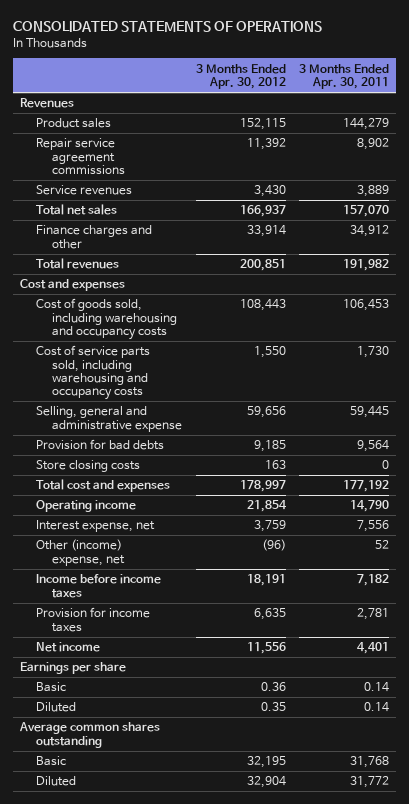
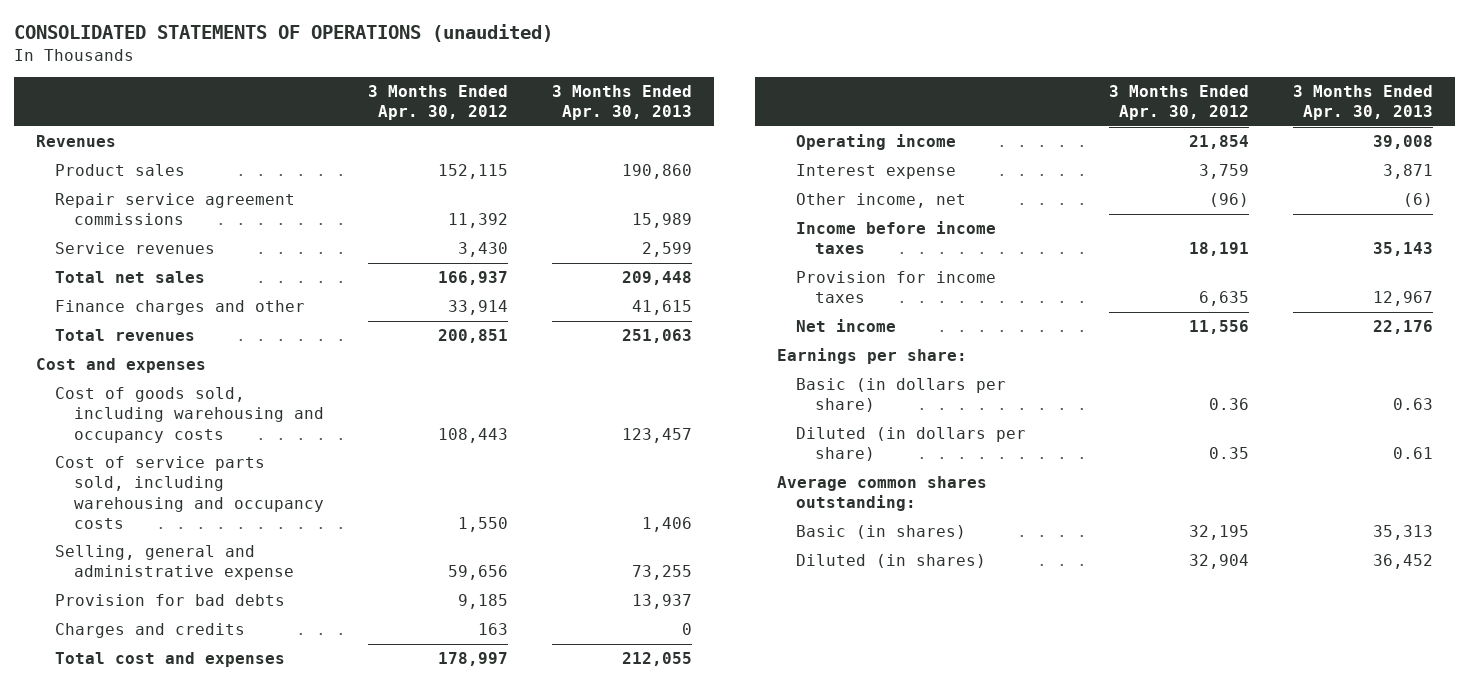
- CONSOLIDATED STATEMENTS OF OPERATIONS
+ CONSOLIDATED STATEMENTS OF OPERATIONS (unaudited)
- | 3 Months Ended Apr. 30, 2012 | 3 Months Ended Apr. 30, 2011
+ | 3 Months Ended Apr. 30, 2012 | 3 Months Ended Apr. 30, 2013
- Store closing costs | 163 | 0
+ Charges and credits | 163 | 0
- Interest expense, net | 3,759 | 7,556
- Other (income) expense, net | (96) | 52
+ Interest expense | 3,759 | 3,871
+ Other income, net | (96) | (6)
- Earnings per share
- Basic | 0.36 | 0.14
- Diluted | 0.35 | 0.14
- Average common shares outstanding
- Basic | 32,195 | 31,768
- Diluted | 32,904 | 31,772
+ Earnings per share:
+ Basic (in dollars per share) | 0.36 | 0.63
+ Diluted (in dollars per share) | 0.35 | 0.61
+ Average common shares outstanding:
+ Basic (in shares) | 32,195 | 35,313
+ Diluted (in shares) | 32,904 | 36,452

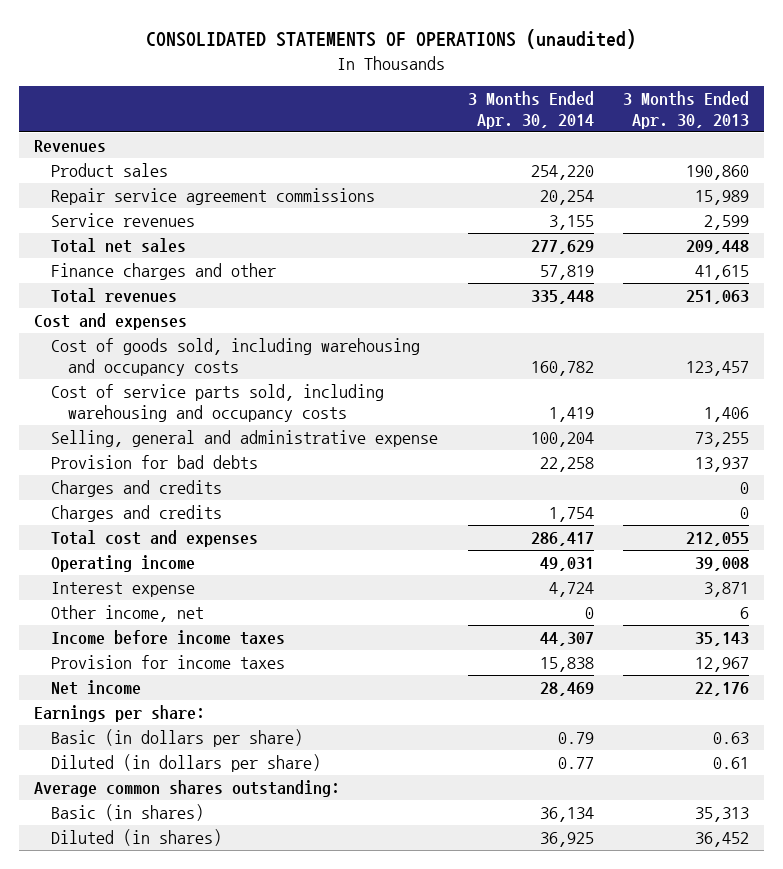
- | 3 Months Ended Apr. 30, 2012 | 3 Months Ended Apr. 30, 2013
+ | 3 Months Ended Apr. 30, 2014 | 3 Months Ended Apr. 30, 2013
+ Charges and credits | 1,754 | 0
- Other income, net | (96) | (6)
+ Other income, net | 0 | 6

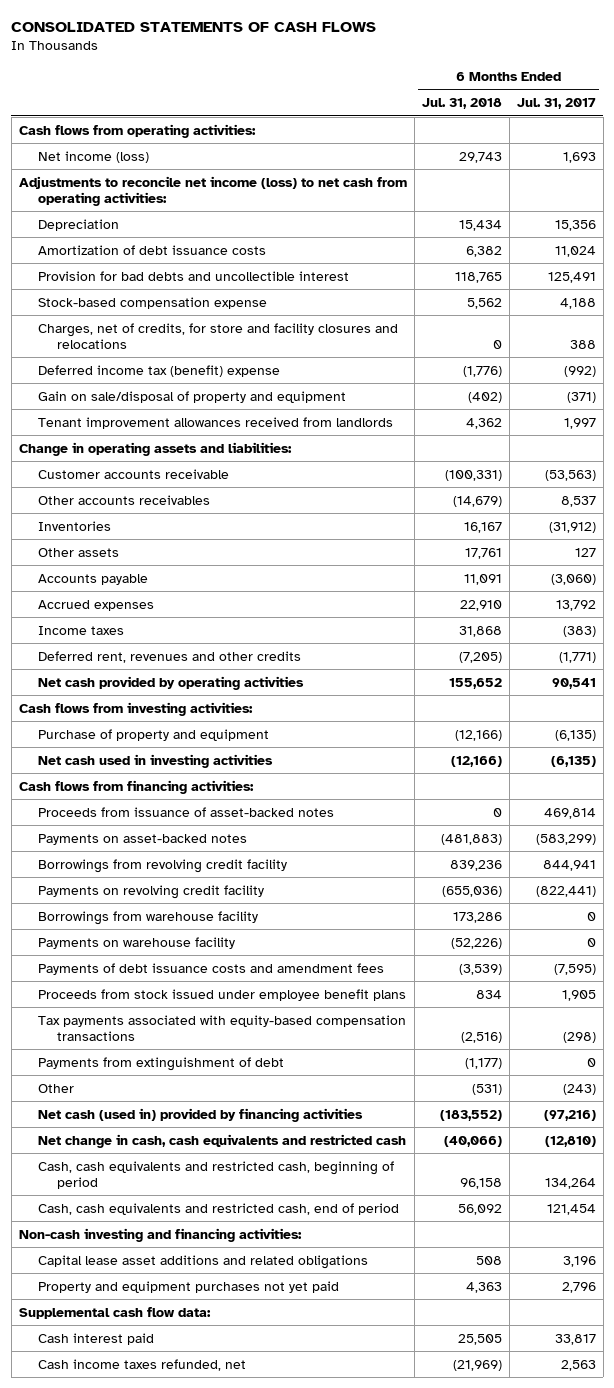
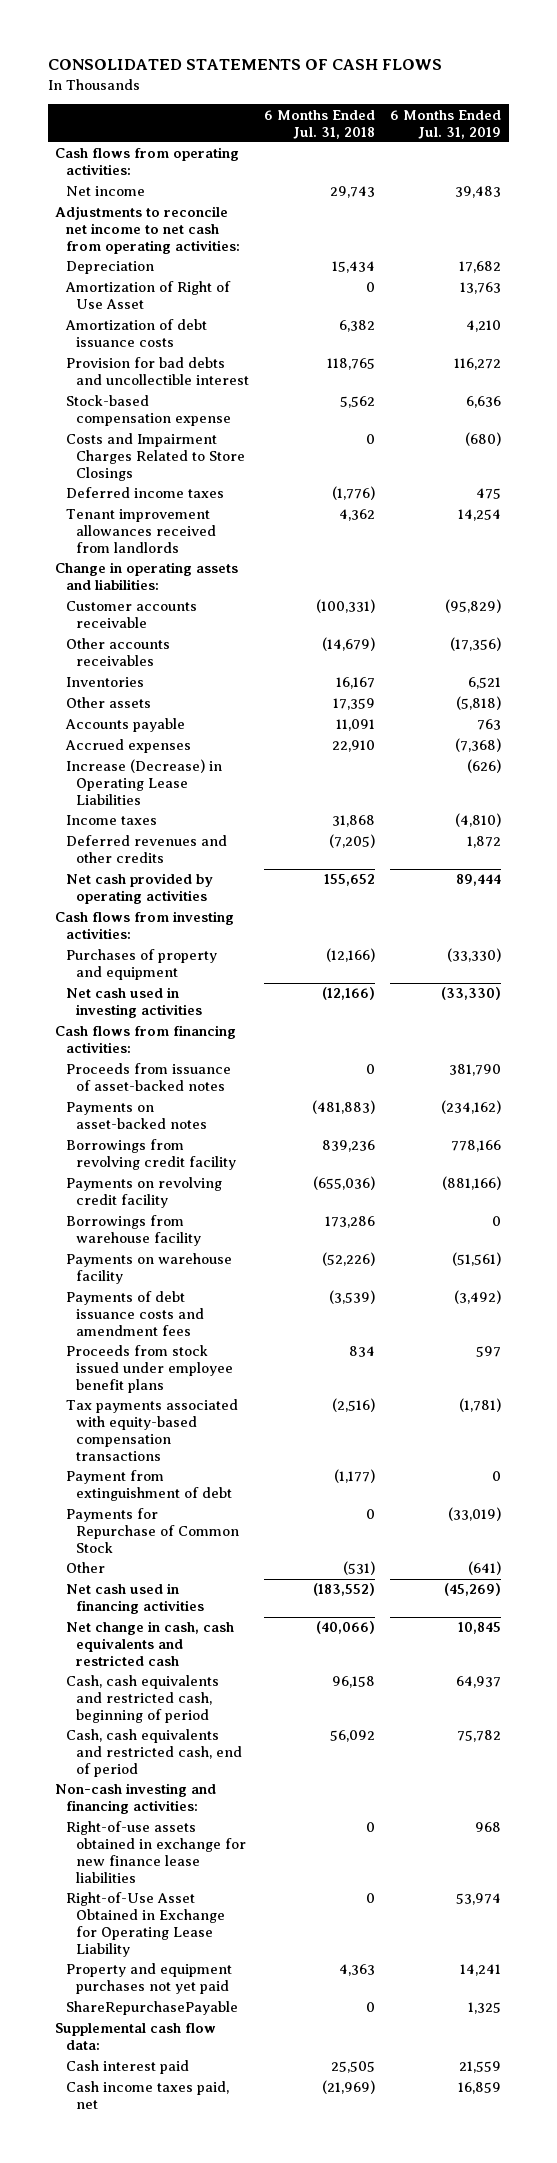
- | 6 Months Ended Jul. 31, 2018 | 6 Months Ended Jul. 31, 2017
+ | 6 Months Ended Jul. 31, 2018 | 6 Months Ended Jul. 31, 2019
- Net income (loss) | 29,743 | 1,693
- Adjustments to reconcile net income (loss) to net cash from operating activities:
+ Net income | 29,743 | 39,483
+ Adjustments to reconcile net income to net cash from operating activities:
+ Amortization of Right of Use Asset | 0 | 13,763
- Charges, net of credits, for store and facility closures and relocations | 0 | 388
- Deferred income tax (benefit) expense | (1,776) | (992)
- Gain on sale/disposal of property and equipment | (402) | (371)
+ Costs and Impairment Charges Related to Store Closings | 0 | (680)
+ Deferred income taxes | (1,776) | 475
- Other assets | 17,761 | 127
+ Other assets | 17,359 | (5,818)
+ Increase (Decrease) in Operating Lease Liabilities | | (626)
- Deferred rent, revenues and other credits | (7,205) | (1,771)
+ Deferred revenues and other credits | (7,205) | 1,872
- Purchase of property and equipment | (12,166) | (6,135)
+ Purchases of property and equipment | (12,166) | (33,330)
- Payments from extinguishment of debt | (1,177) | 0
+ Payment from extinguishment of debt | (1,177) | 0
+ Payments for Repurchase of Common Stock | 0 | (33,019)
- Net cash (used in) provided by financing activities | (183,552) | (97,216)
+ Net cash used in financing activities | (183,552) | (45,269)
- Capital lease asset additions and related obligations | 508 | 3,196
+ Right-of-use assets obtained in exchange for new finance lease liabilities | 0 | 968
+ Right-of-Use Asset Obtained in Exchange for Operating Lease Liability | 0 | 53,974
+ ShareRepurchasePayable | 0 | 1,325
- Cash income taxes refunded, net | (21,969) | 2,563
+ Cash income taxes paid, net | (21,969) | 16,859

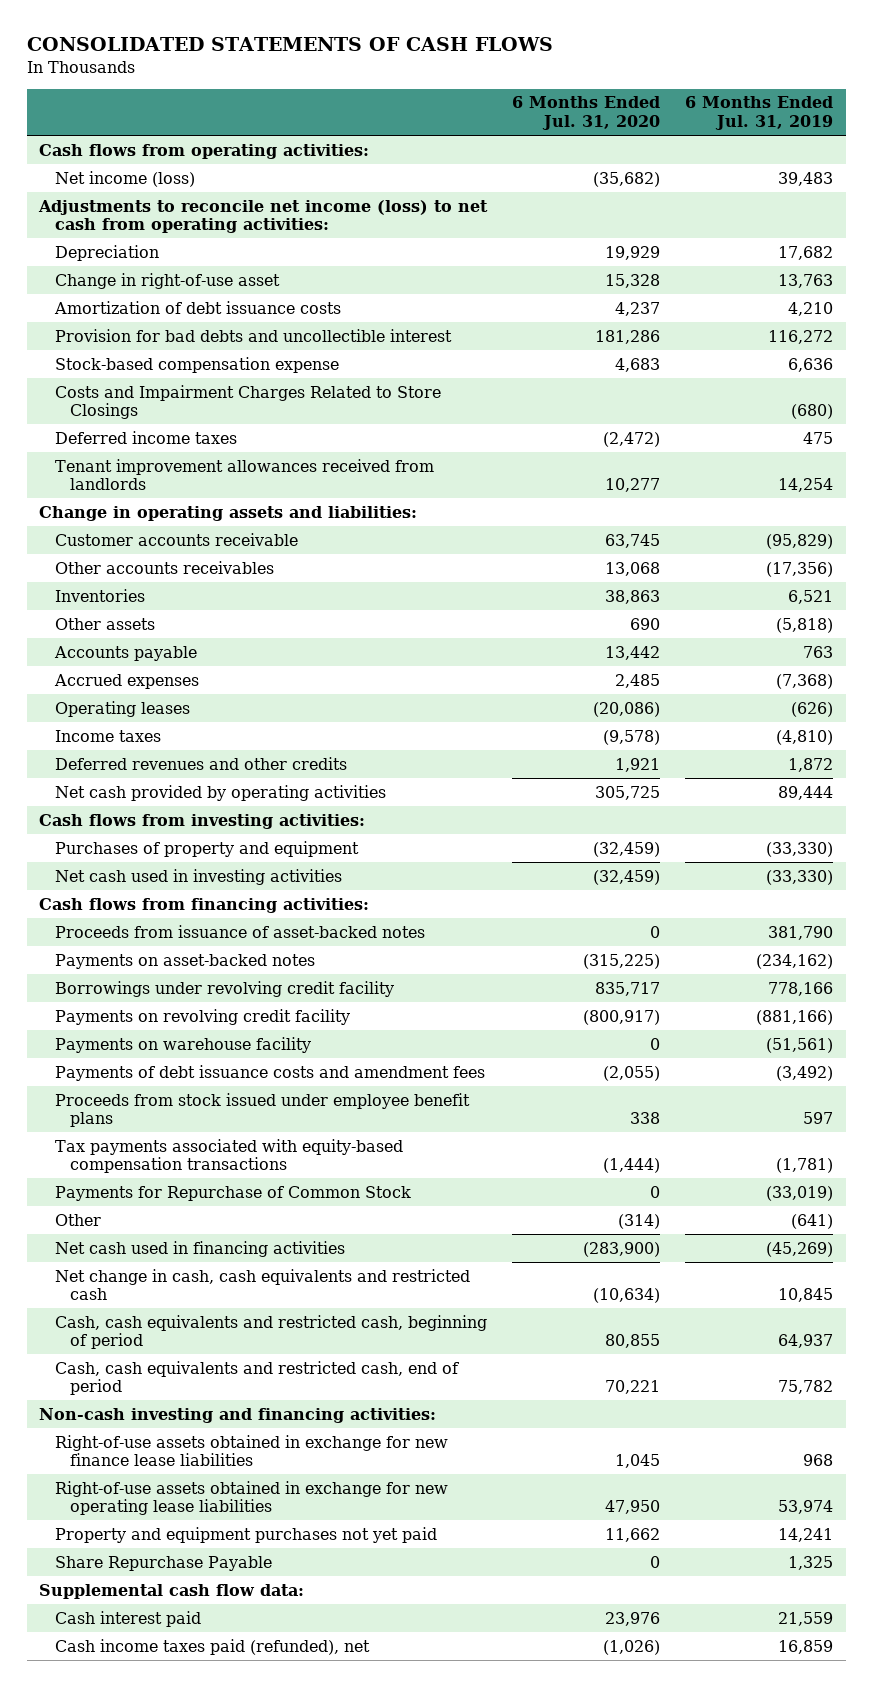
- | 6 Months Ended Jul. 31, 2018 | 6 Months Ended Jul. 31, 2019
+ | 6 Months Ended Jul. 31, 2020 | 6 Months Ended Jul. 31, 2019
- Net income | 29,743 | 39,483
- Adjustments to reconcile net income to net cash from operating activities:
+ Net income (loss) | (35,682) | 39,483
+ Adjustments to reconcile net income (loss) to net cash from operating activities:
- Amortization of Right of Use Asset | 0 | 13,763
+ Change in right-of-use asset | 15,328 | 13,763
- Increase (Decrease) in Operating Lease Liabilities | | (626)
+ Operating leases | (20,086) | (626)
- Borrowings from revolving credit facility | 839,236 | 778,166
+ Borrowings under revolving credit facility | 835,717 | 778,166
- Borrowings from warehouse facility | 173,286 | 0
- Payment from extinguishment of debt | (1,177) | 0
- Right-of-Use Asset Obtained in Exchange for Operating Lease Liability | 0 | 53,974
+ Right-of-use assets obtained in exchange for new operating lease liabilities | 47,950 | 53,974
- ShareRepurchasePayable | 0 | 1,325
+ Share Repurchase Payable | 0 | 1,325
- Cash income taxes paid, net | (21,969) | 16,859
+ Cash income taxes paid (refunded), net | (1,026) | 16,859

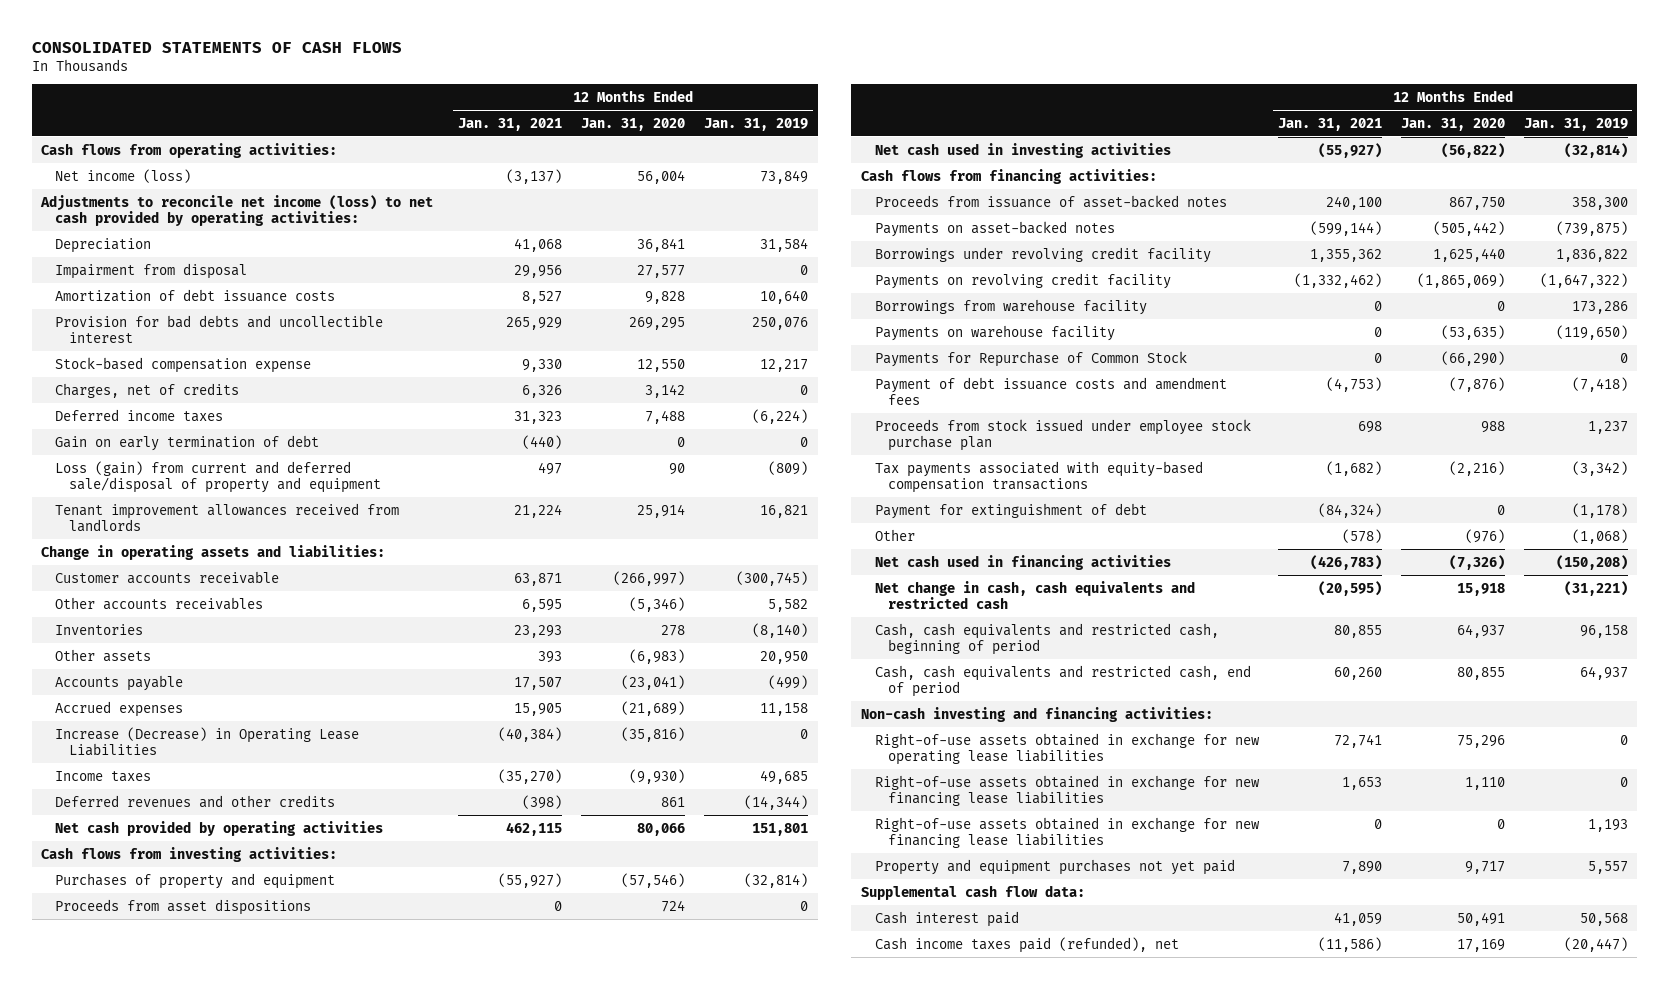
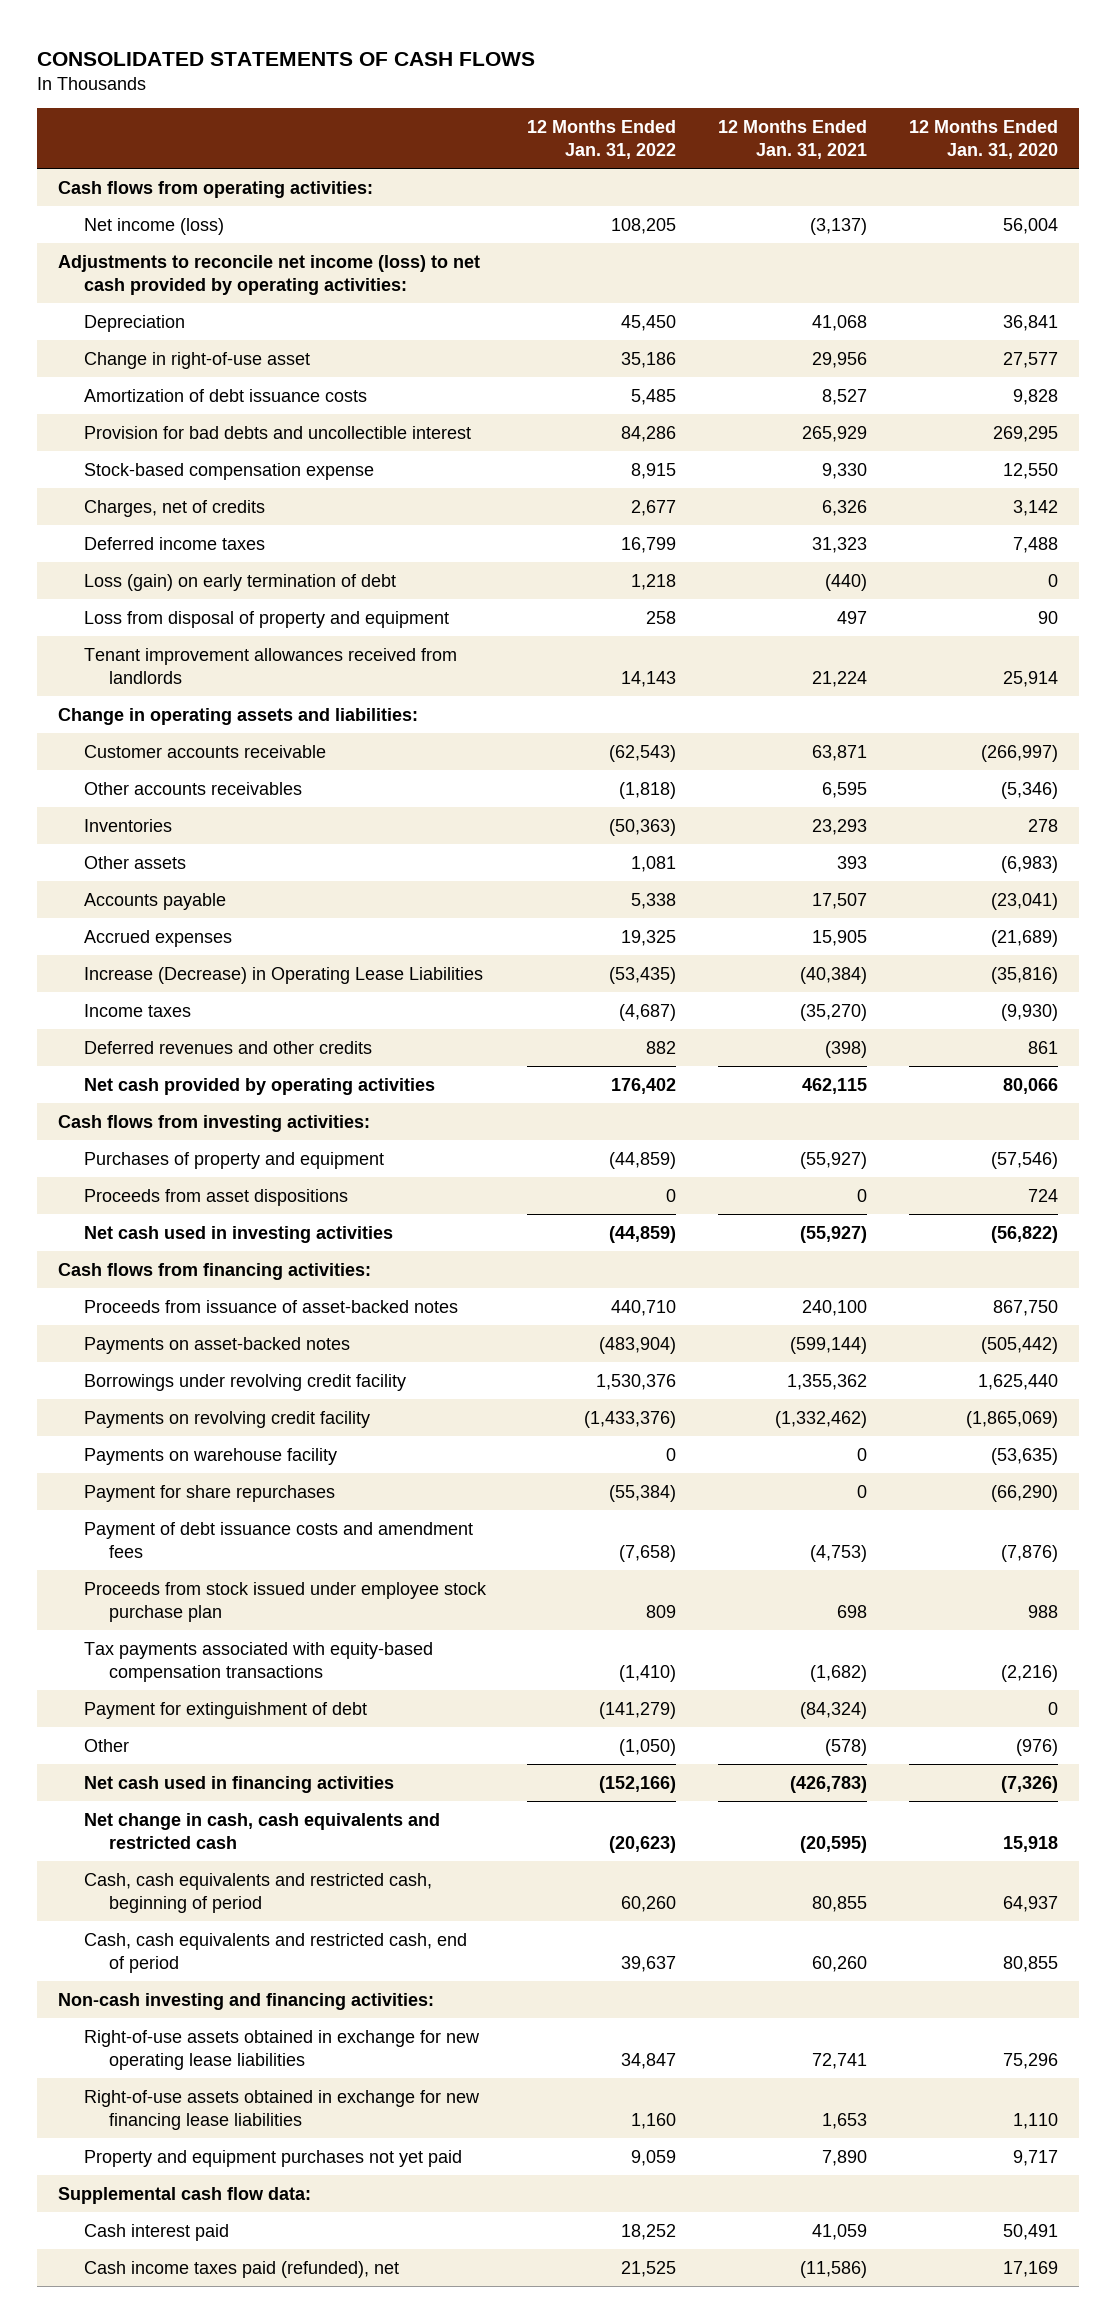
- | 12 Months Ended Jan. 31, 2021 | 12 Months Ended Jan. 31, 2020 | 12 Months Ended Jan. 31, 2019
+ | 12 Months Ended Jan. 31, 2022 | 12 Months Ended Jan. 31, 2021 | 12 Months Ended Jan. 31, 2020
- Impairment from disposal | 29,956 | 27,577 | 0
+ Change in right-of-use asset | 35,186 | 29,956 | 27,577
- Gain on early termination of debt | (440) | 0 | 0
- Loss (gain) from current and deferred sale/disposal of property and equipment | 497 | 90 | (809)
+ Loss (gain) on early termination of debt | 1,218 | (440) | 0
+ Loss from disposal of property and equipment | 258 | 497 | 90
- Borrowings from warehouse facility | 0 | 0 | 173,286
- Payments for Repurchase of Common Stock | 0 | (66,290) | 0
+ Payment for share repurchases | (55,384) | 0 | (66,290)
- Right-of-use assets obtained in exchange for new financing lease liabilities | 0 | 0 | 1,193

